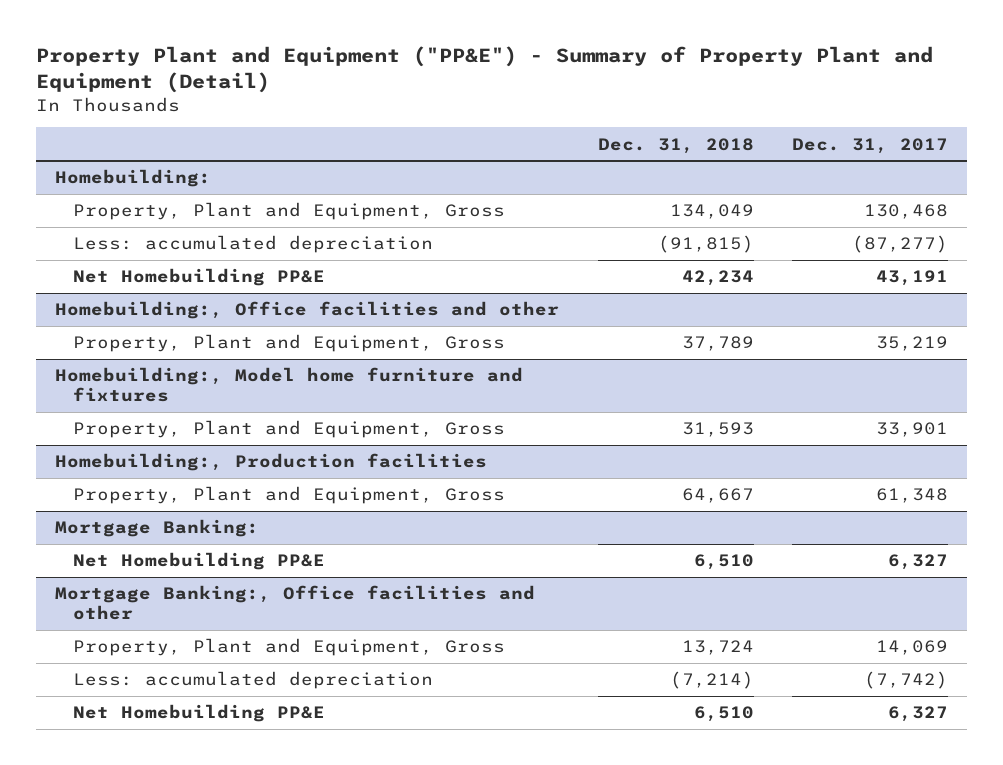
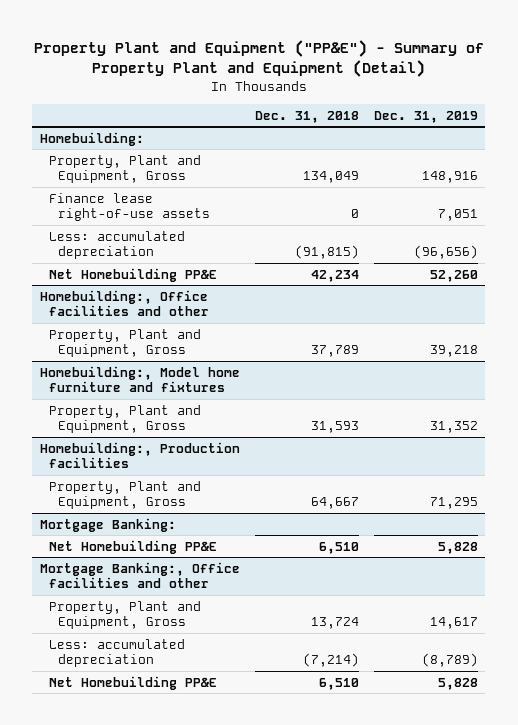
- | Dec. 31, 2018 | Dec. 31, 2017
+ | Dec. 31, 2018 | Dec. 31, 2019
@ Homebuilding:
+ Finance lease right-of-use assets | 0 | 7,051

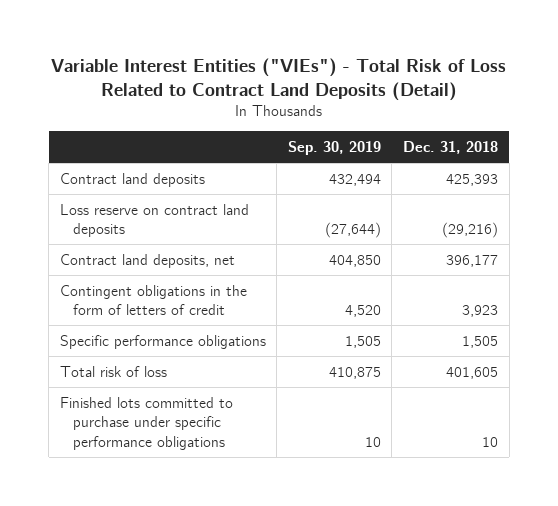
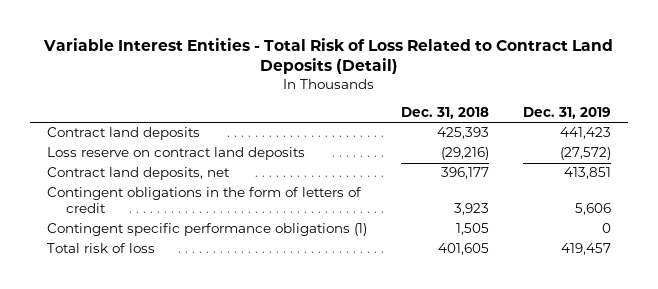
- Variable Interest Entities ("VIEs") - Total Risk of Loss Related to Contract Land Deposits (Detail)
+ Variable Interest Entities - Total Risk of Loss Related to Contract Land Deposits (Detail)
- | Sep. 30, 2019 | Dec. 31, 2018
+ | Dec. 31, 2018 | Dec. 31, 2019
- Specific performance obligations | 1,505 | 1,505
+ Contingent specific performance obligations (1) | 1,505 | 0
- Finished lots committed to purchase under specific performance obligations | 10 | 10

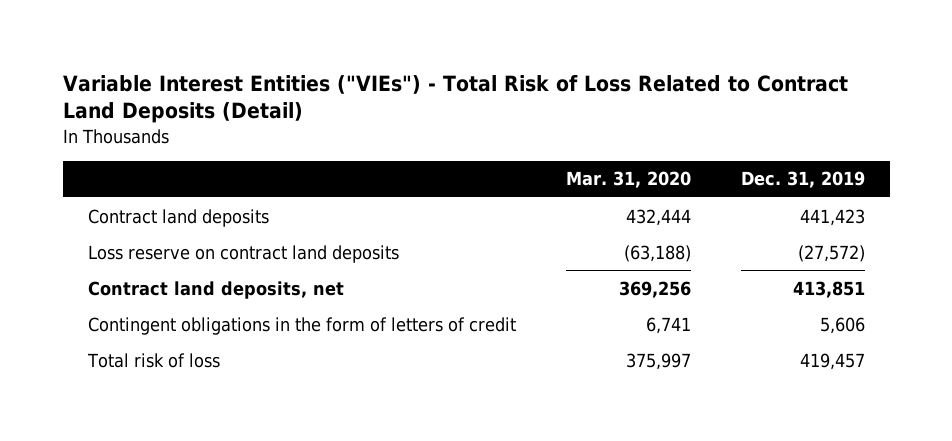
- Variable Interest Entities - Total Risk of Loss Related to Contract Land Deposits (Detail)
+ Variable Interest Entities ("VIEs") - Total Risk of Loss Related to Contract Land Deposits (Detail)
- | Dec. 31, 2018 | Dec. 31, 2019
+ | Mar. 31, 2020 | Dec. 31, 2019
- Contingent specific performance obligations (1) | 1,505 | 0

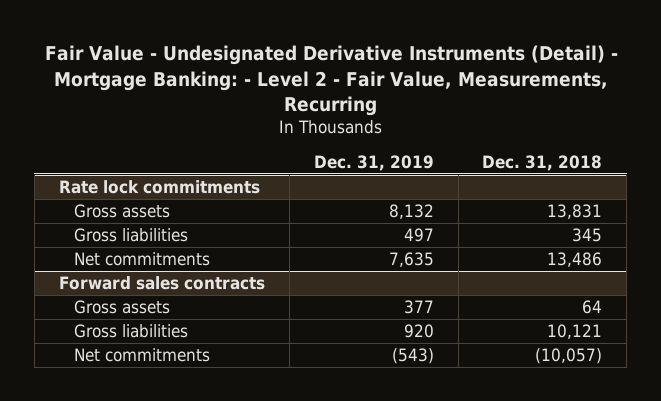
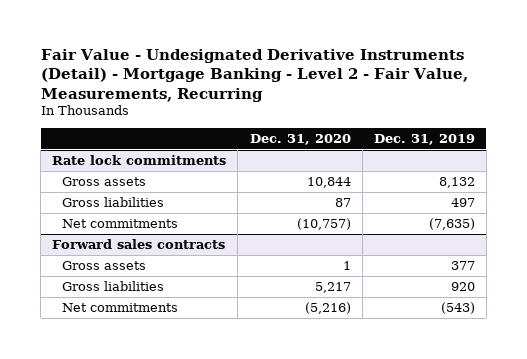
- Fair Value - Undesignated Derivative Instruments (Detail) - Mortgage Banking: - Level 2 - Fair Value, Measurements, Recurring
+ Fair Value - Undesignated Derivative Instruments (Detail) - Mortgage Banking - Level 2 - Fair Value, Measurements, Recurring
- | Dec. 31, 2019 | Dec. 31, 2018
+ | Dec. 31, 2020 | Dec. 31, 2019
@ Rate lock commitments
- Net commitments | 7,635 | 13,486
+ Net commitments | (10,757) | (7,635)

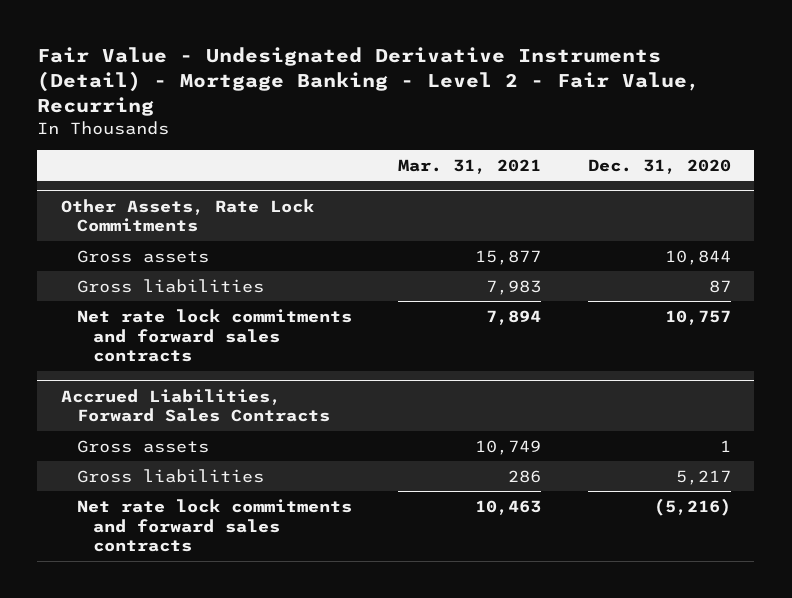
- Fair Value - Undesignated Derivative Instruments (Detail) - Mortgage Banking - Level 2 - Fair Value, Measurements, Recurring
+ Fair Value - Undesignated Derivative Instruments (Detail) - Mortgage Banking - Level 2 - Fair Value, Recurring
- | Dec. 31, 2020 | Dec. 31, 2019
+ | Mar. 31, 2021 | Dec. 31, 2020
- Rate lock commitments
+ Other Assets, Rate Lock Commitments
- Net commitments | (10,757) | (7,635)
- Forward sales contracts
+ Net rate lock commitments and forward sales contracts | 7,894 | 10,757
+ Accrued Liabilities, Forward Sales Contracts
- Net commitments | (5,216) | (543)
+ Net rate lock commitments and forward sales contracts | 10,463 | (5,216)

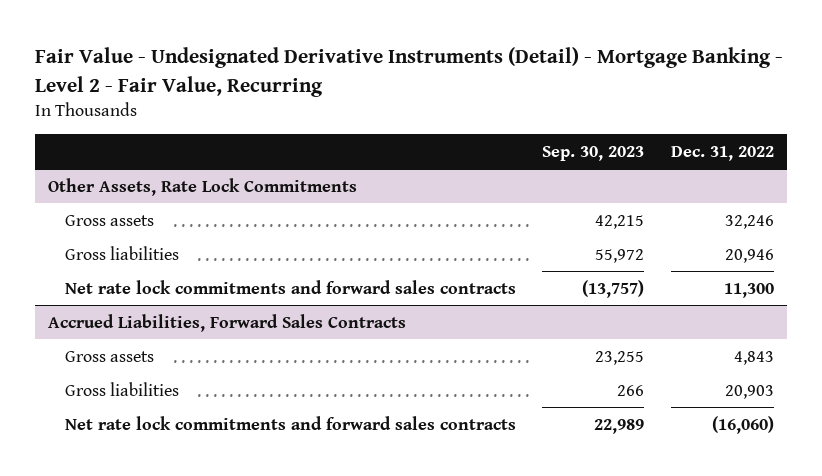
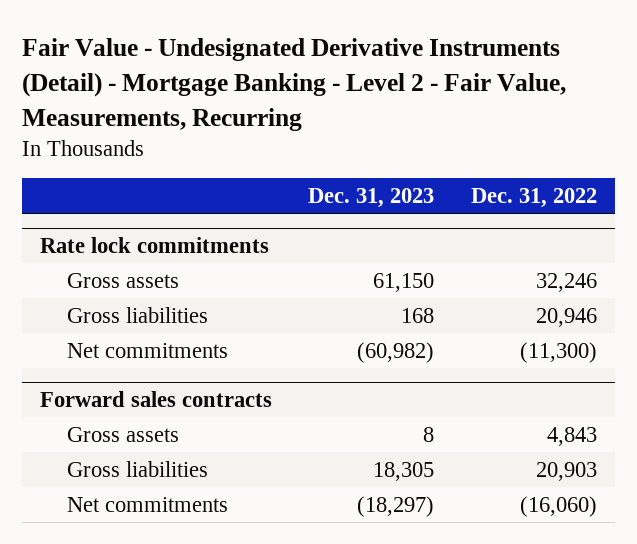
- Fair Value - Undesignated Derivative Instruments (Detail) - Mortgage Banking - Level 2 - Fair Value, Recurring
+ Fair Value - Undesignated Derivative Instruments (Detail) - Mortgage Banking - Level 2 - Fair Value, Measurements, Recurring
- | Sep. 30, 2023 | Dec. 31, 2022
+ | Dec. 31, 2023 | Dec. 31, 2022
- Other Assets, Rate Lock Commitments
+ Rate lock commitments
- Net rate lock commitments and forward sales contracts | (13,757) | 11,300
- Accrued Liabilities, Forward Sales Contracts
+ Net commitments | (60,982) | (11,300)
+ Forward sales contracts
- Net rate lock commitments and forward sales contracts | 22,989 | (16,060)
+ Net commitments | (18,297) | (16,060)

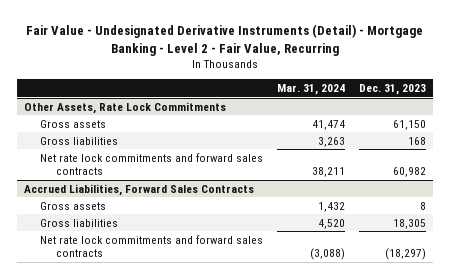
- Fair Value - Undesignated Derivative Instruments (Detail) - Mortgage Banking - Level 2 - Fair Value, Measurements, Recurring
+ Fair Value - Undesignated Derivative Instruments (Detail) - Mortgage Banking - Level 2 - Fair Value, Recurring
- | Dec. 31, 2023 | Dec. 31, 2022
+ | Mar. 31, 2024 | Dec. 31, 2023
- Rate lock commitments
+ Other Assets, Rate Lock Commitments
- Net commitments | (60,982) | (11,300)
- Forward sales contracts
+ Net rate lock commitments and forward sales contracts | 38,211 | 60,982
+ Accrued Liabilities, Forward Sales Contracts
- Net commitments | (18,297) | (16,060)
+ Net rate lock commitments and forward sales contracts | (3,088) | (18,297)

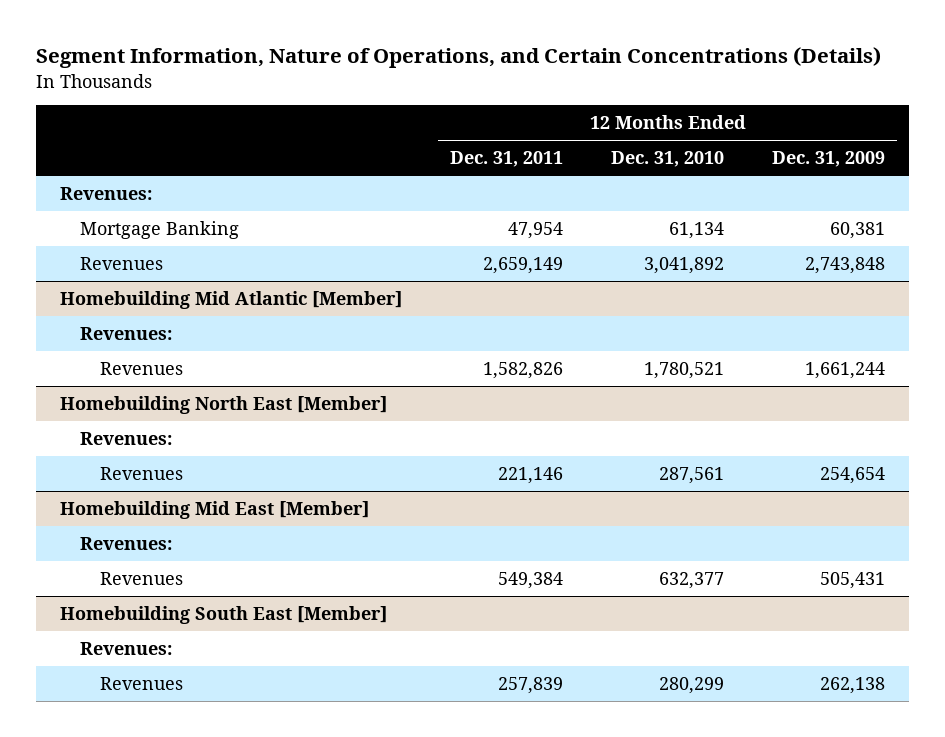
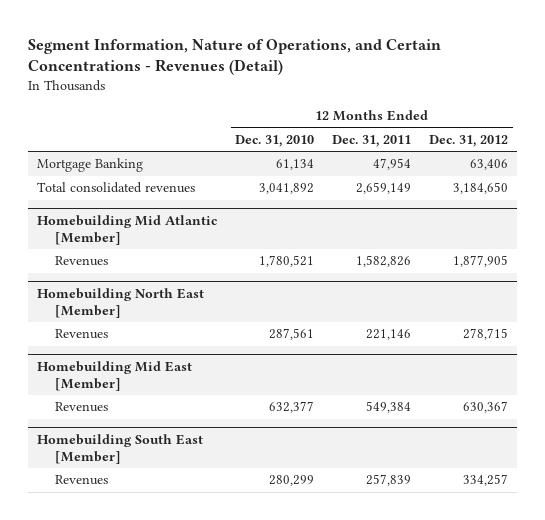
- Segment Information, Nature of Operations, and Certain Concentrations (Details)
+ Segment Information, Nature of Operations, and Certain Concentrations - Revenues (Detail)
- | 12 Months Ended Dec. 31, 2011 | 12 Months Ended Dec. 31, 2010 | 12 Months Ended Dec. 31, 2009
+ | 12 Months Ended Dec. 31, 2010 | 12 Months Ended Dec. 31, 2011 | 12 Months Ended Dec. 31, 2012
- Revenues:
- Revenues | 2,659,149 | 3,041,892 | 2,743,848
+ Total consolidated revenues | 3,041,892 | 2,659,149 | 3,184,650
@ Homebuilding Mid Atlantic [Member]
- Revenues:
@ Homebuilding North East [Member]
- Revenues:
@ Homebuilding Mid East [Member]
- Revenues:
@ Homebuilding South East [Member]
- Revenues:

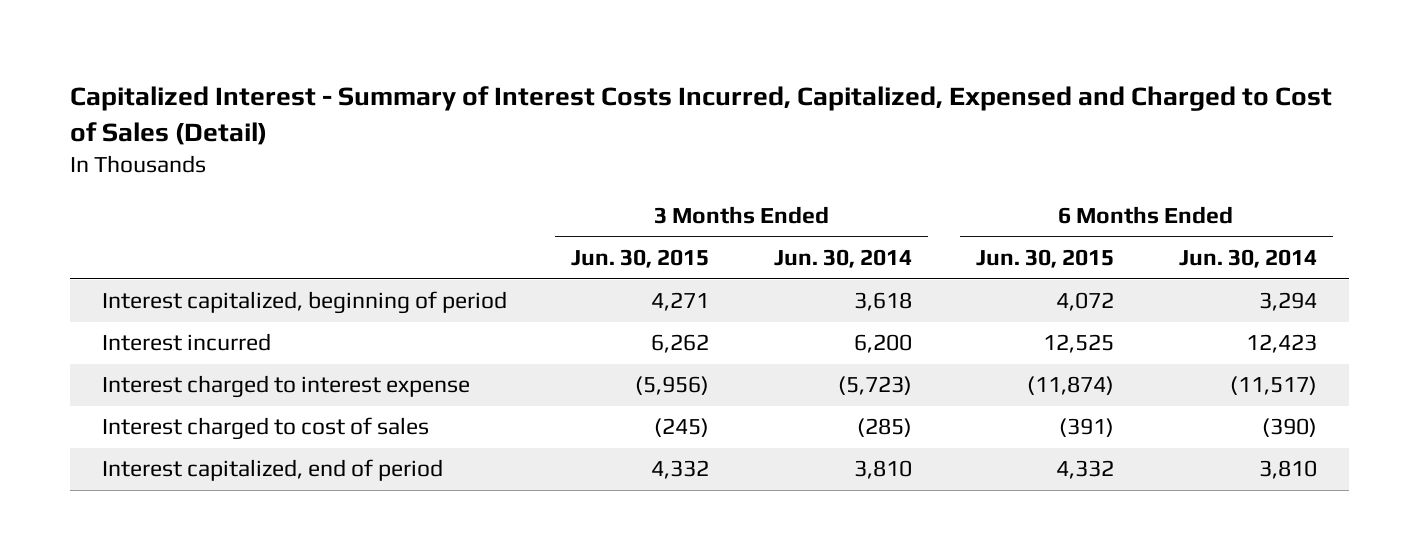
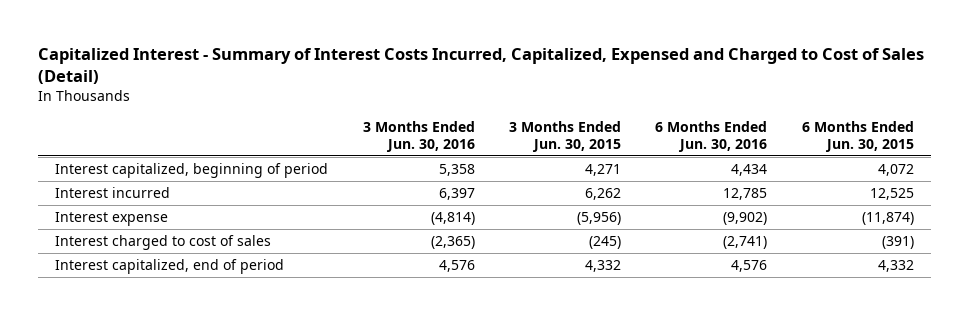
- | 3 Months Ended Jun. 30, 2015 | 3 Months Ended Jun. 30, 2014 | 6 Months Ended Jun. 30, 2015 | 6 Months Ended Jun. 30, 2014
+ | 3 Months Ended Jun. 30, 2016 | 3 Months Ended Jun. 30, 2015 | 6 Months Ended Jun. 30, 2016 | 6 Months Ended Jun. 30, 2015
- Interest charged to interest expense | (5,956) | (5,723) | (11,874) | (11,517)
+ Interest expense | (4,814) | (5,956) | (9,902) | (11,874)

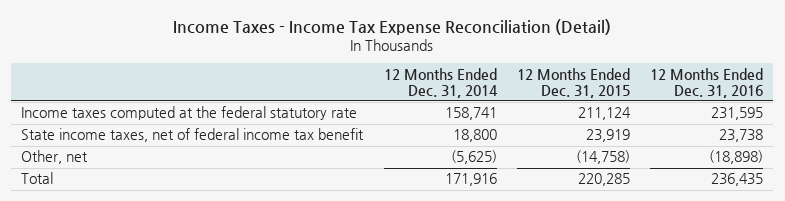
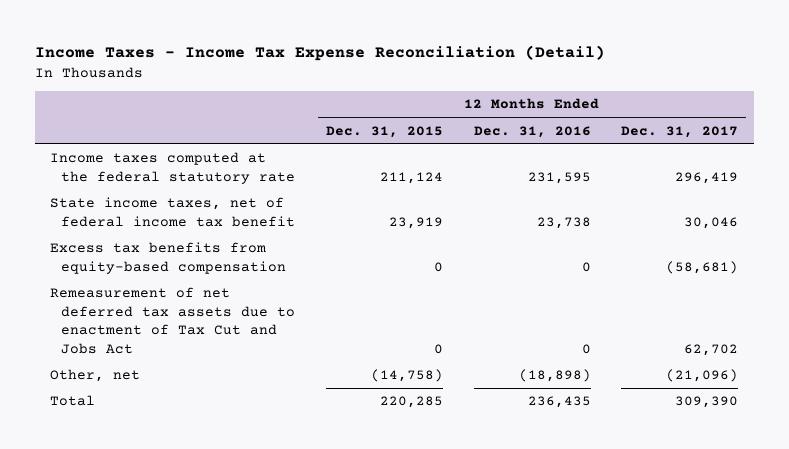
- | 12 Months Ended Dec. 31, 2014 | 12 Months Ended Dec. 31, 2015 | 12 Months Ended Dec. 31, 2016
+ | 12 Months Ended Dec. 31, 2015 | 12 Months Ended Dec. 31, 2016 | 12 Months Ended Dec. 31, 2017
+ Excess tax benefits from equity-based compensation | 0 | 0 | (58,681)
+ Remeasurement of net deferred tax assets due to enactment of Tax Cut and Jobs Act | 0 | 0 | 62,702

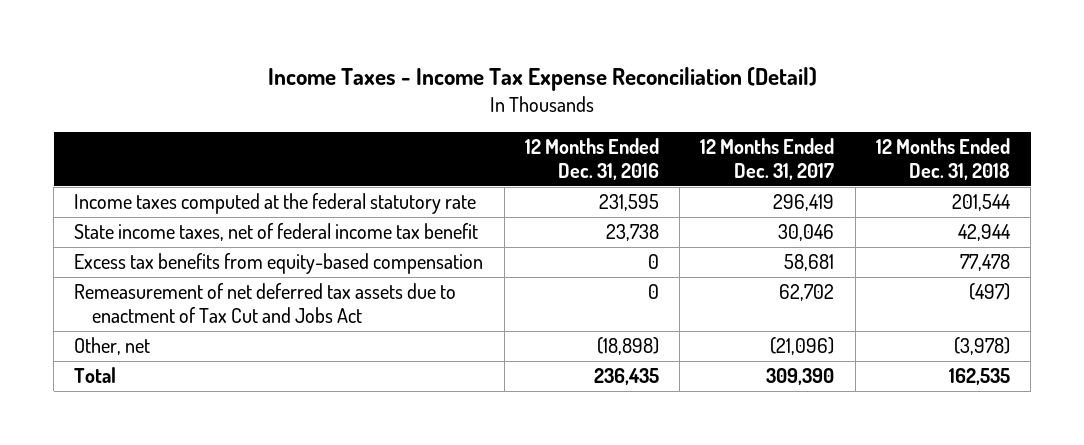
- | 12 Months Ended Dec. 31, 2015 | 12 Months Ended Dec. 31, 2016 | 12 Months Ended Dec. 31, 2017
+ | 12 Months Ended Dec. 31, 2016 | 12 Months Ended Dec. 31, 2017 | 12 Months Ended Dec. 31, 2018
- Excess tax benefits from equity-based compensation | 0 | 0 | (58,681)
+ Excess tax benefits from equity-based compensation | 0 | 58,681 | 77,478

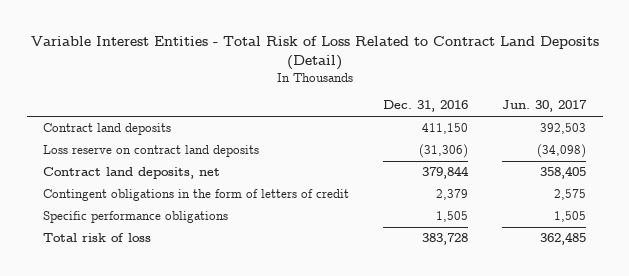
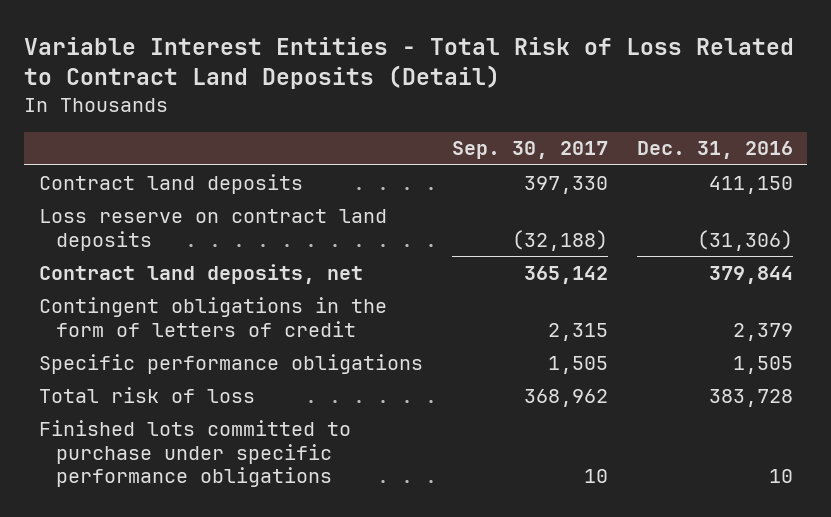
- | Dec. 31, 2016 | Jun. 30, 2017
+ | Sep. 30, 2017 | Dec. 31, 2016
+ Finished lots committed to purchase under specific performance obligations | 10 | 10

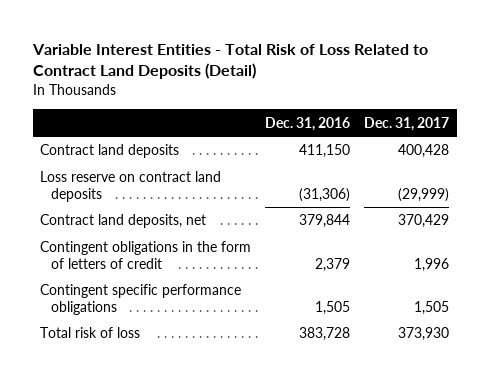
- | Sep. 30, 2017 | Dec. 31, 2016
+ | Dec. 31, 2016 | Dec. 31, 2017
- Specific performance obligations | 1,505 | 1,505
+ Contingent specific performance obligations | 1,505 | 1,505
- Finished lots committed to purchase under specific performance obligations | 10 | 10

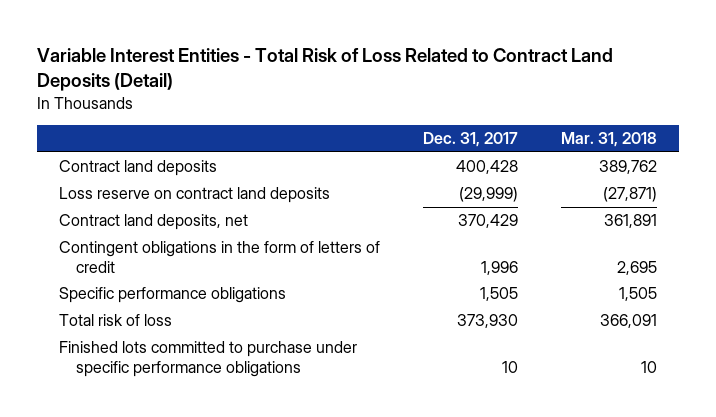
- | Dec. 31, 2016 | Dec. 31, 2017
+ | Dec. 31, 2017 | Mar. 31, 2018
- Contingent specific performance obligations | 1,505 | 1,505
+ Specific performance obligations | 1,505 | 1,505
+ Finished lots committed to purchase under specific performance obligations | 10 | 10

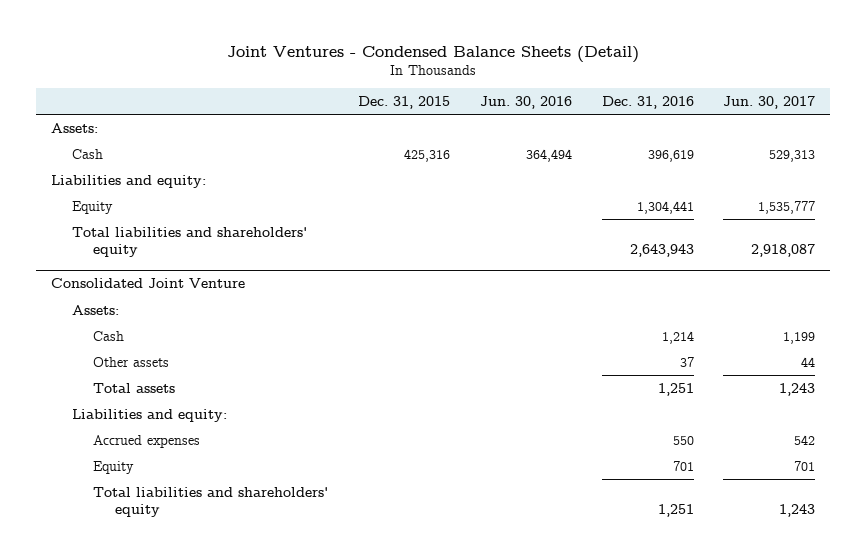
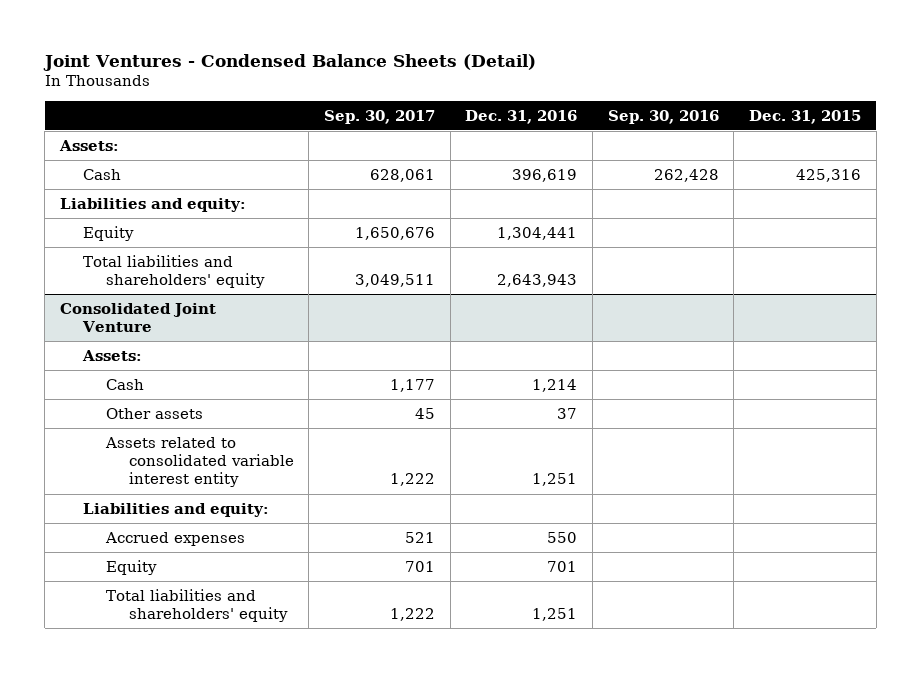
- | Dec. 31, 2015 | Jun. 30, 2016 | Dec. 31, 2016 | Jun. 30, 2017
+ | Sep. 30, 2017 | Dec. 31, 2016 | Sep. 30, 2016 | Dec. 31, 2015
@ Consolidated Joint Venture
- Total assets | | | 1,251 | 1,243
+ Assets related to consolidated variable interest entity | 1,222 | 1,251 | |

